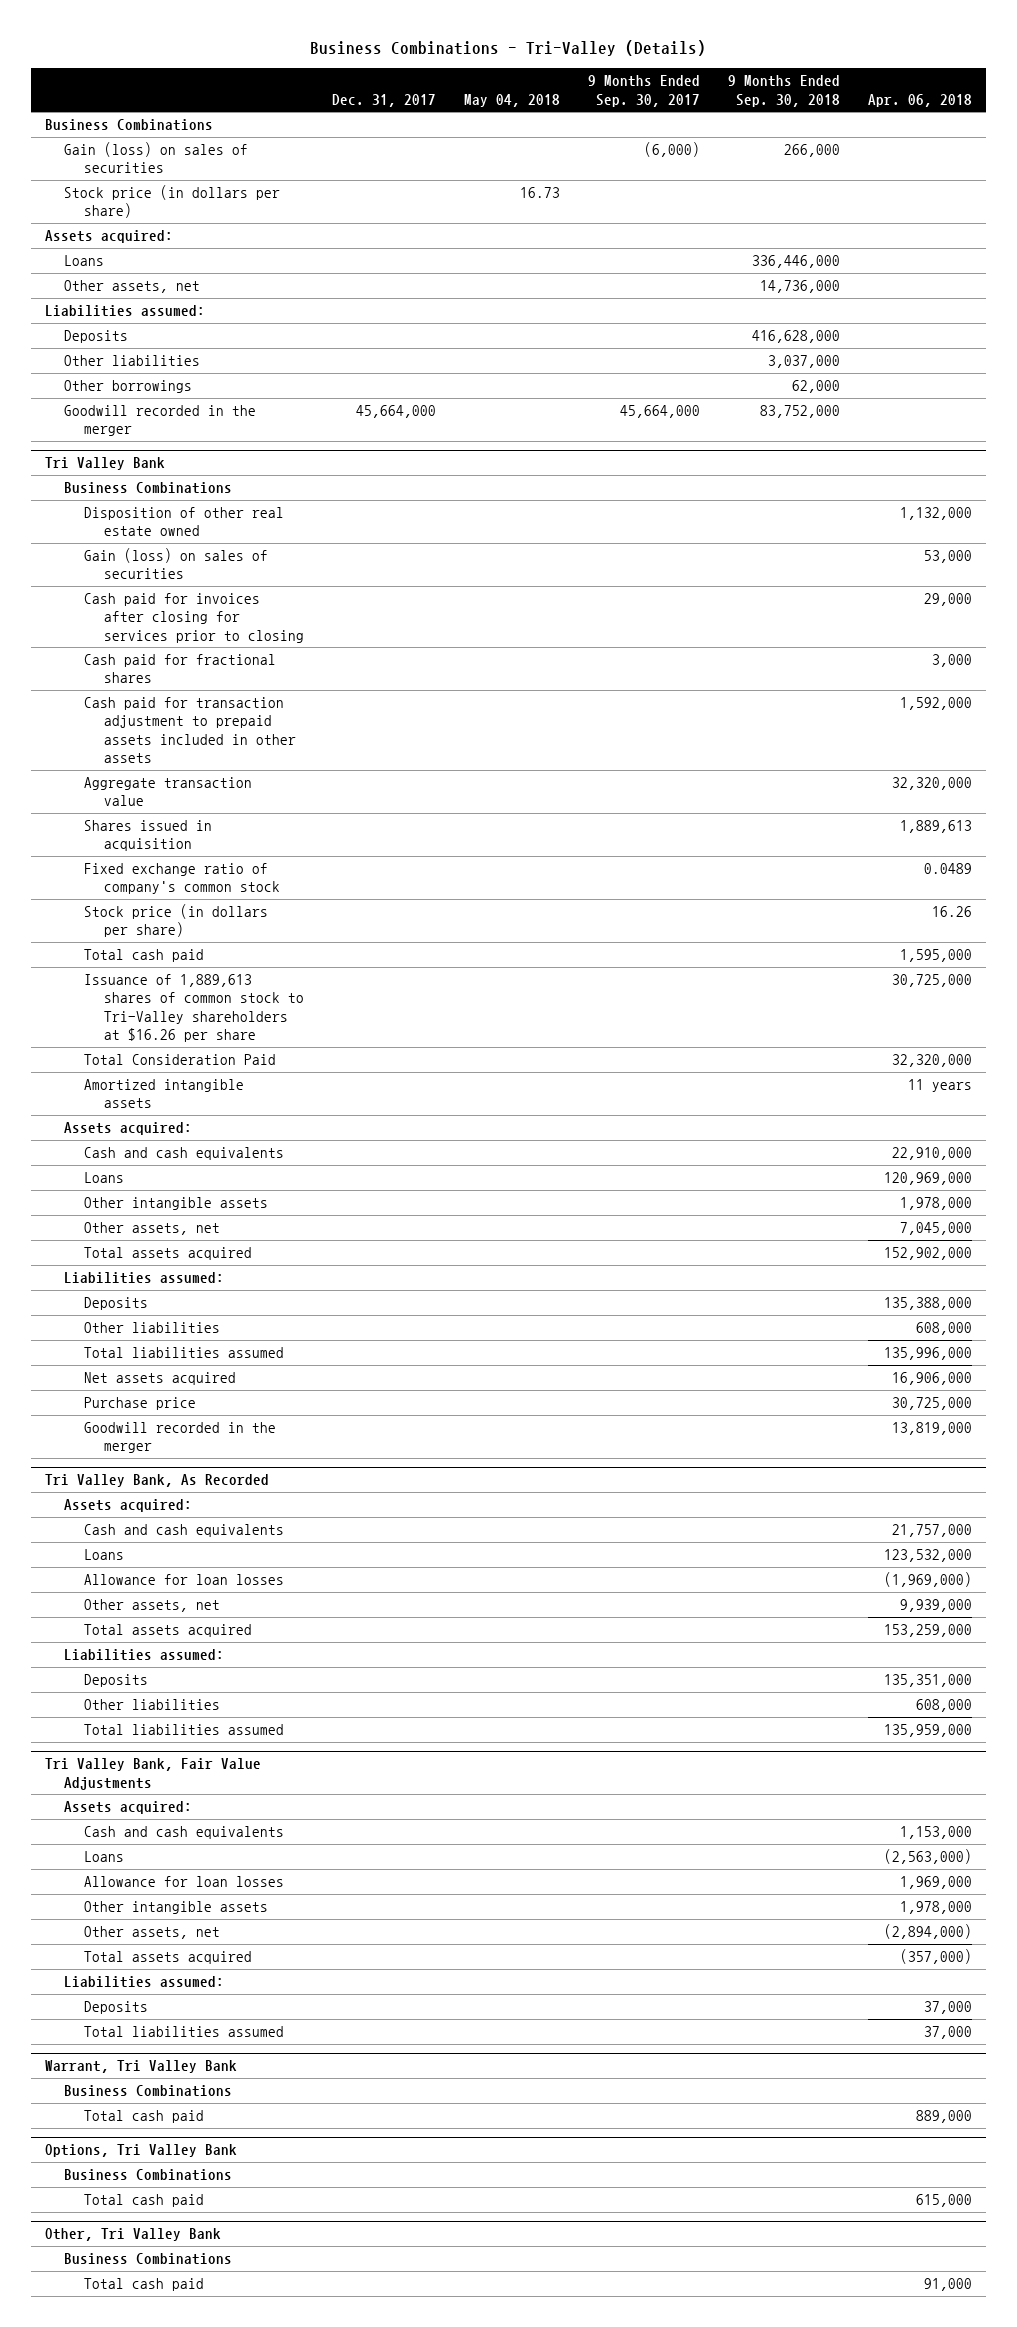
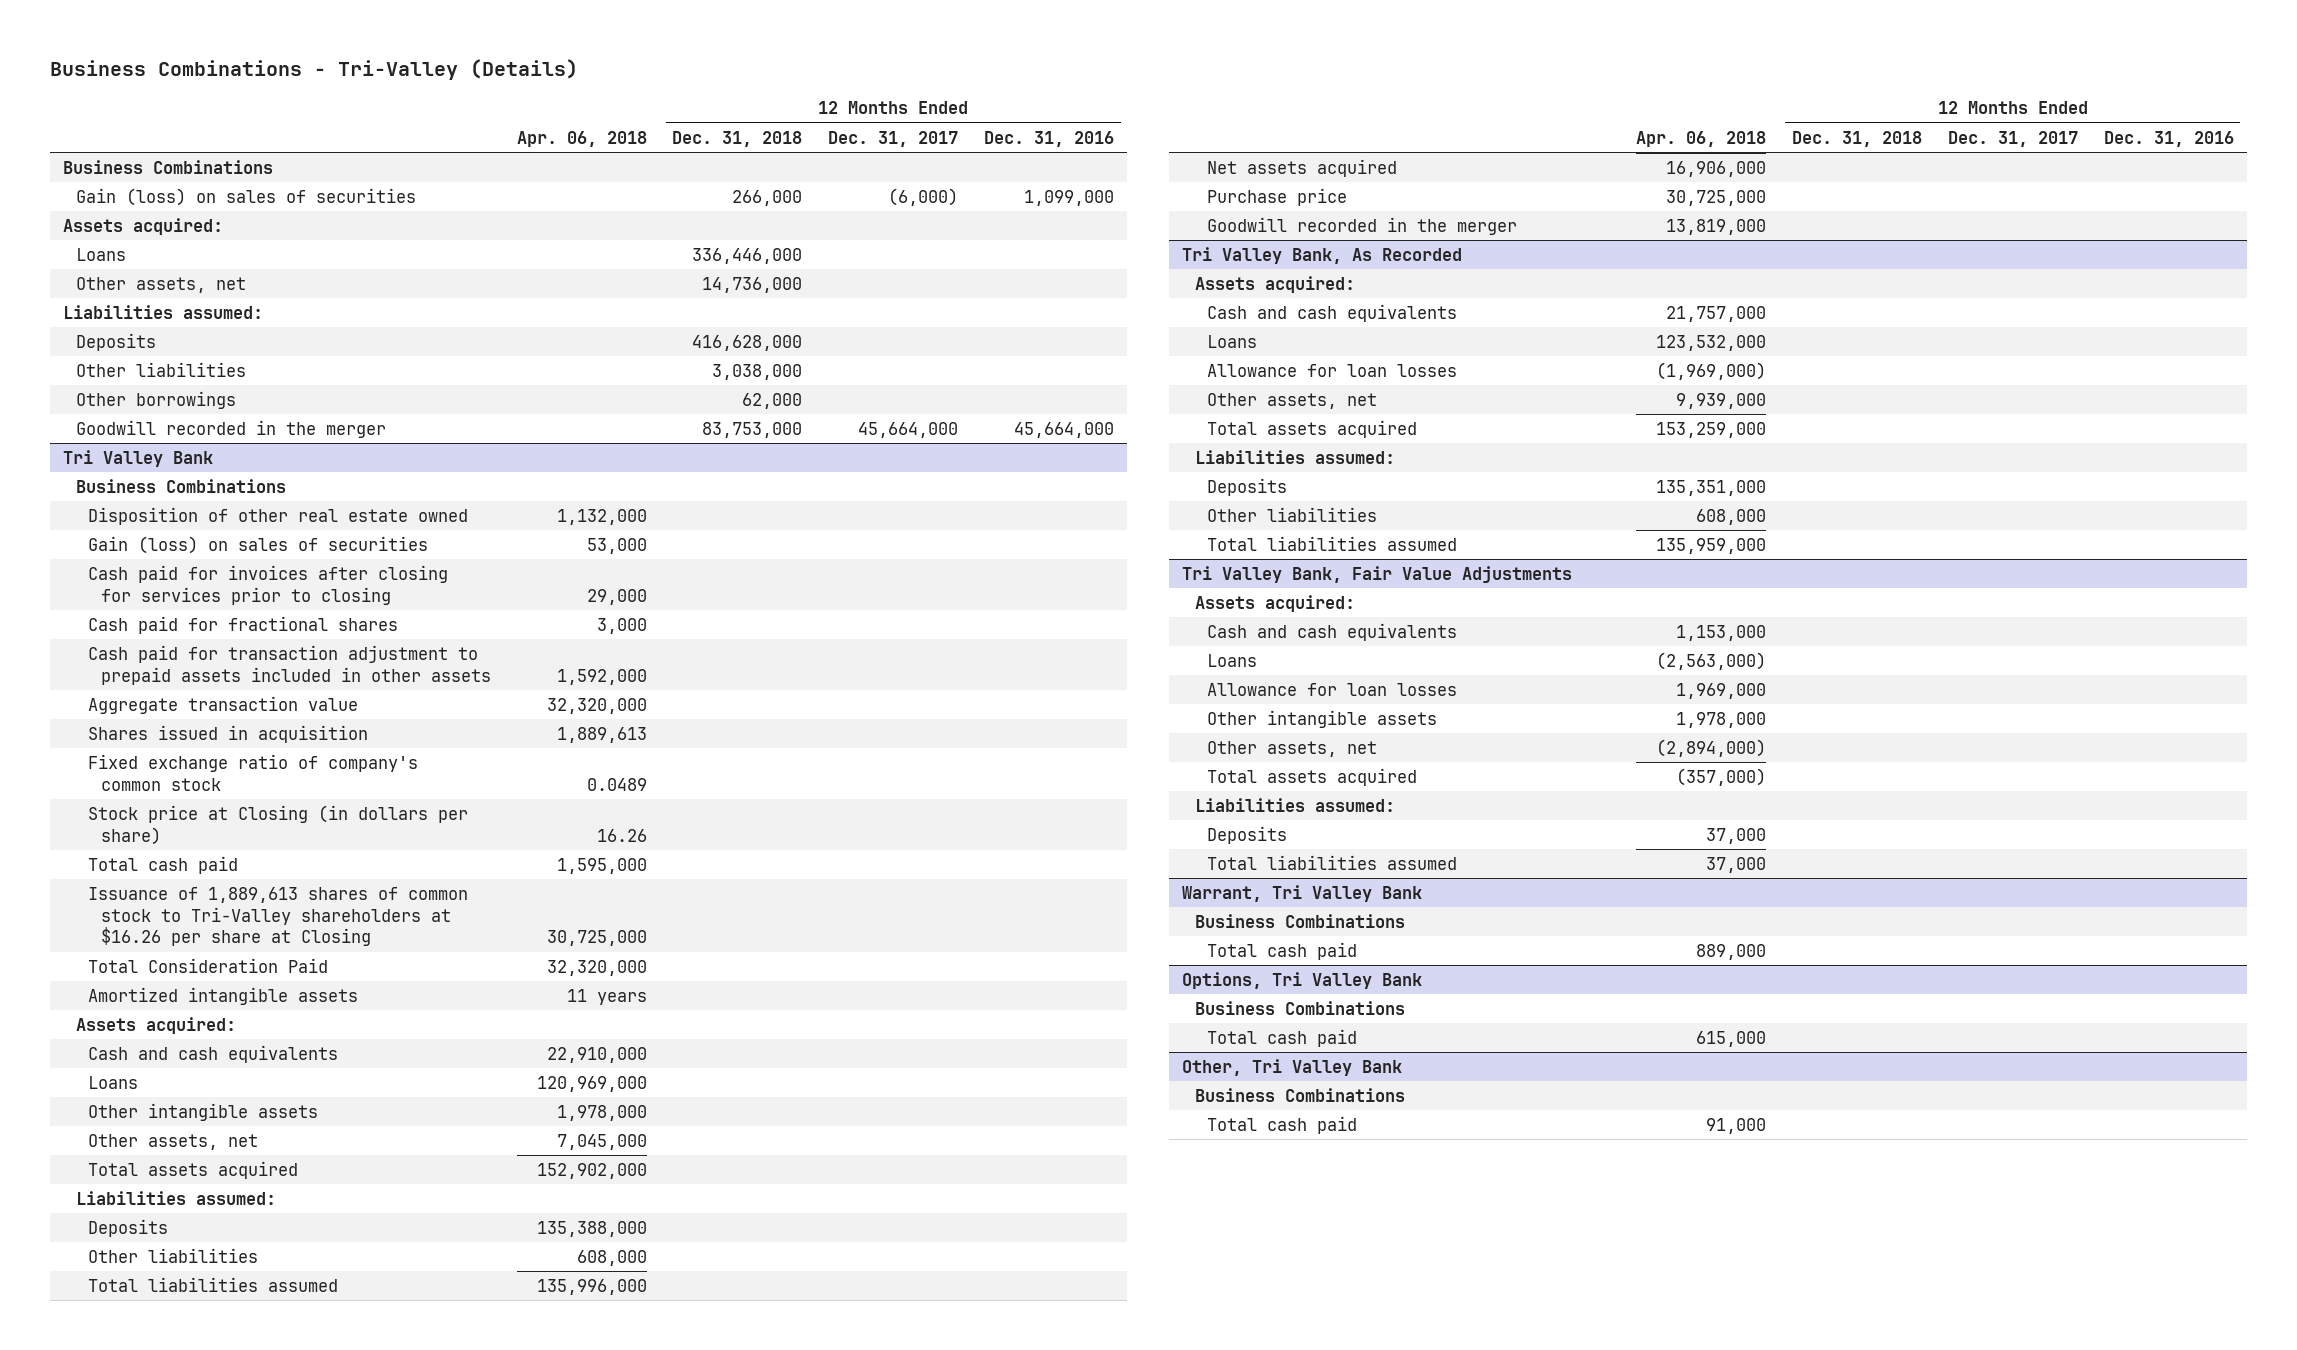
- | Dec. 31, 2017 | May 04, 2018 | 9 Months Ended Sep. 30, 2017 | 9 Months Ended Sep. 30, 2018 | Apr. 06, 2018
+ | Apr. 06, 2018 | 12 Months Ended Dec. 31, 2018 | 12 Months Ended Dec. 31, 2017 | 12 Months Ended Dec. 31, 2016
- Stock price (in dollars per share) | | 16.73 | | |
@ Tri Valley Bank
- Stock price (in dollars per share) | | | | | 16.26
+ Stock price at Closing (in dollars per share) | 16.26 | | |
- Issuance of 1,889,613 shares of common stock to Tri-Valley shareholders at $16.26 per share | | | | | 30,725,000
+ Issuance of 1,889,613 shares of common stock to Tri-Valley shareholders at $16.26 per share at Closing | 30,725,000 | | |

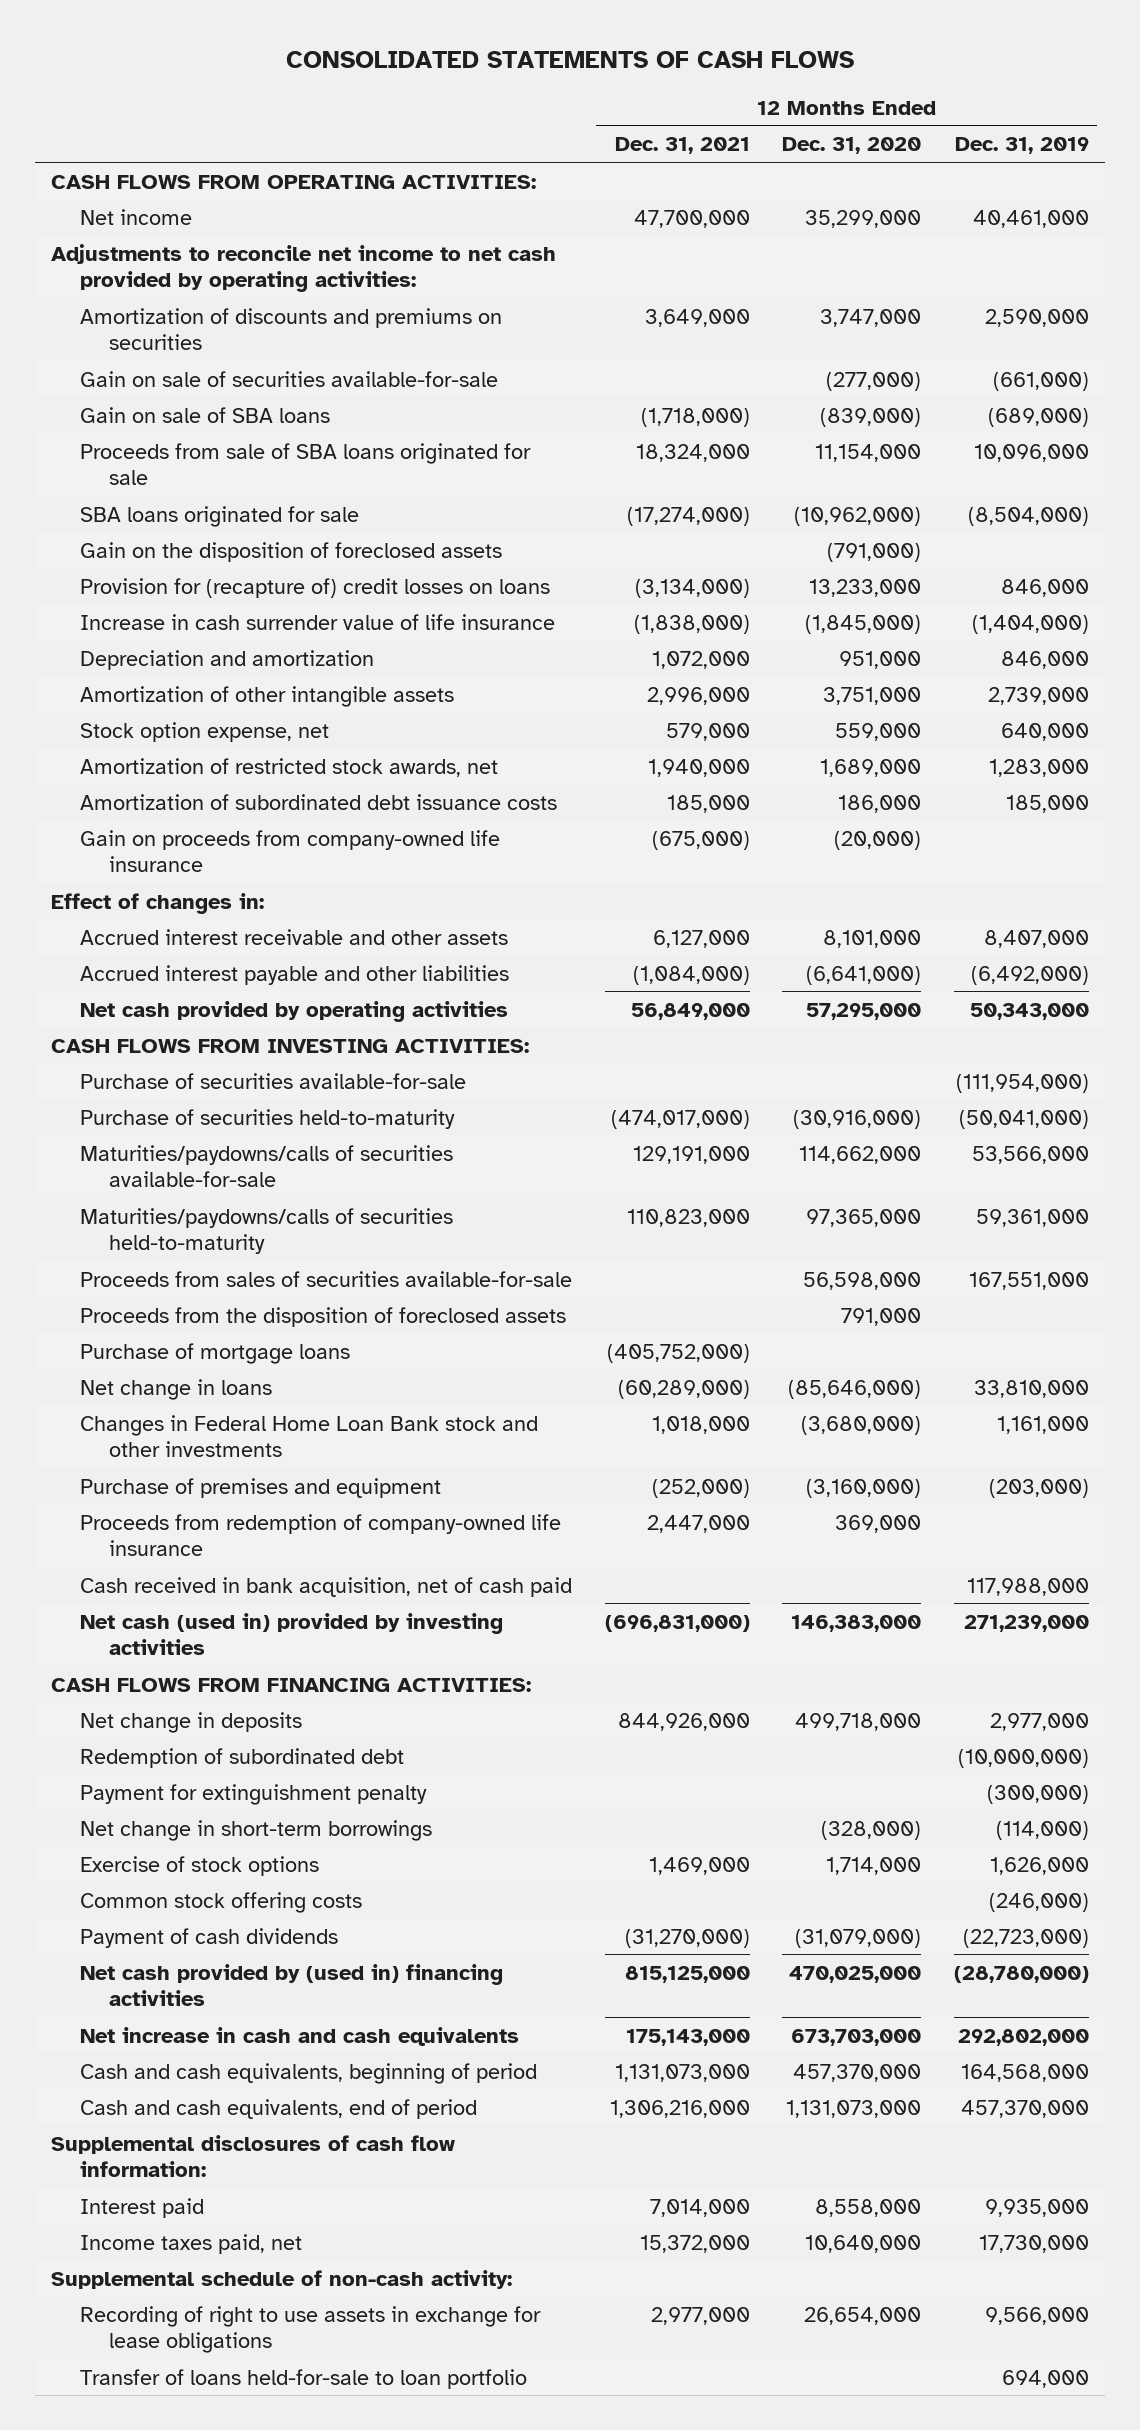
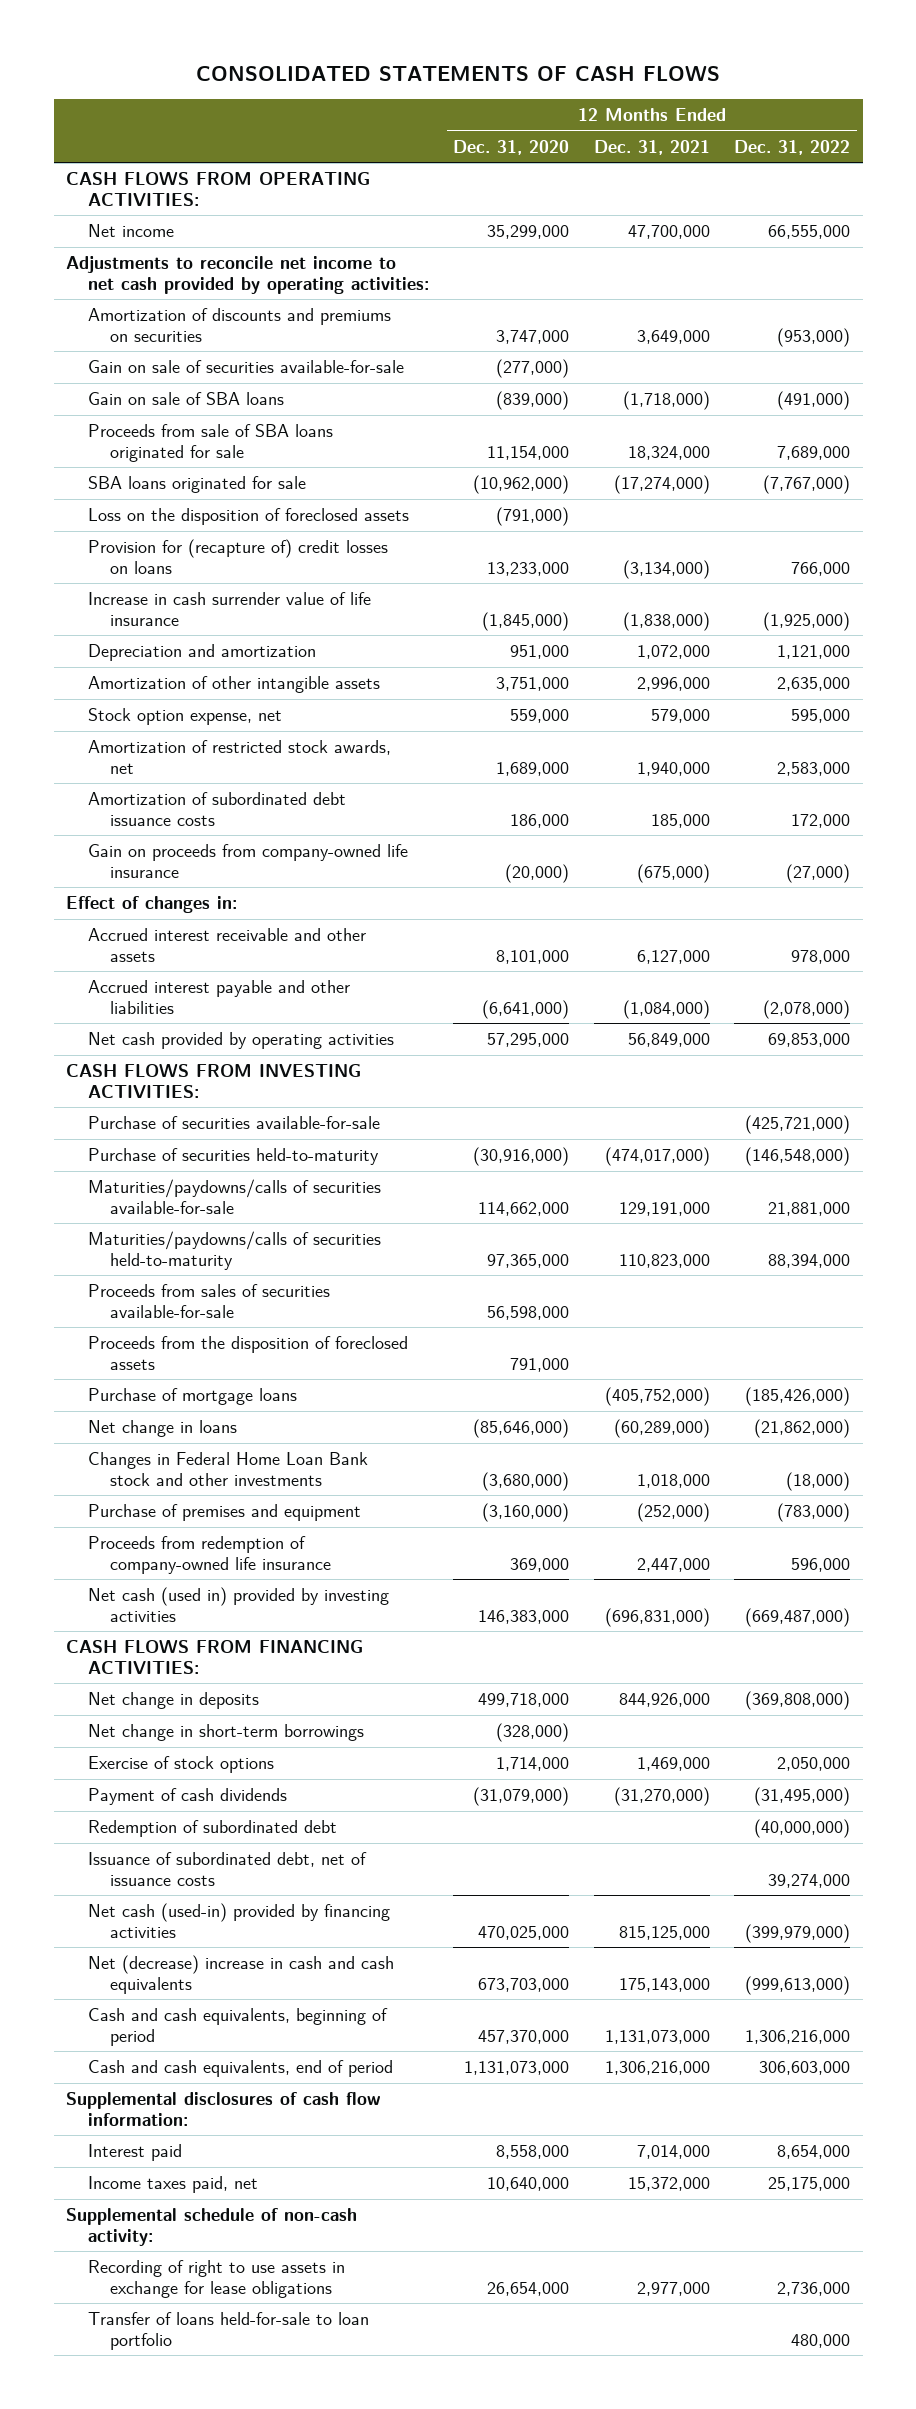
- | 12 Months Ended Dec. 31, 2021 | 12 Months Ended Dec. 31, 2020 | 12 Months Ended Dec. 31, 2019
+ | 12 Months Ended Dec. 31, 2020 | 12 Months Ended Dec. 31, 2021 | 12 Months Ended Dec. 31, 2022
- Gain on the disposition of foreclosed assets | | (791,000) |
+ Loss on the disposition of foreclosed assets | (791,000) | |
- Cash received in bank acquisition, net of cash paid | | | 117,988,000
- Payment for extinguishment penalty | | | (300,000)
- Common stock offering costs | | | (246,000)
- Net cash provided by (used in) financing activities | 815,125,000 | 470,025,000 | (28,780,000)
- Net increase in cash and cash equivalents | 175,143,000 | 673,703,000 | 292,802,000
moved down: Redemption of subordinated debt | | | (40,000,000)
+ Issuance of subordinated debt, net of issuance costs | | | 39,274,000
+ Net cash (used-in) provided by financing activities | 470,025,000 | 815,125,000 | (399,979,000)
+ Net (decrease) increase in cash and cash equivalents | 673,703,000 | 175,143,000 | (999,613,000)

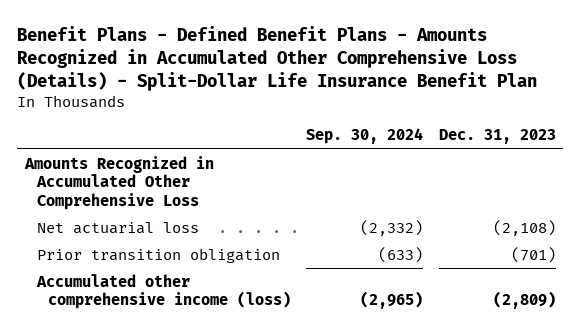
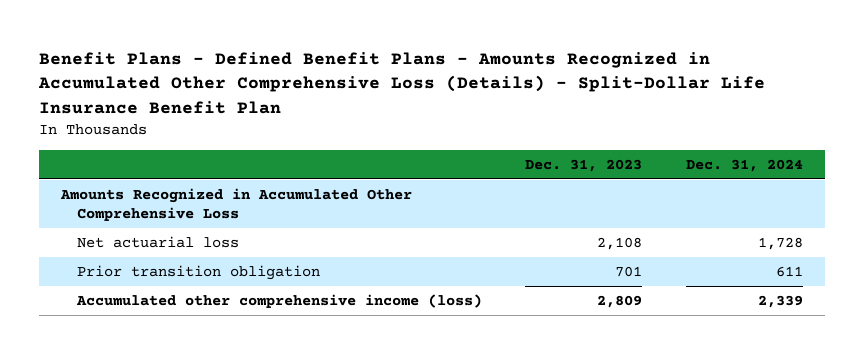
- | Sep. 30, 2024 | Dec. 31, 2023
+ | Dec. 31, 2023 | Dec. 31, 2024
- Net actuarial loss | (2,332) | (2,108)
- Prior transition obligation | (633) | (701)
- Accumulated other comprehensive income (loss) | (2,965) | (2,809)
+ Net actuarial loss | 2,108 | 1,728
+ Prior transition obligation | 701 | 611
+ Accumulated other comprehensive income (loss) | 2,809 | 2,339

